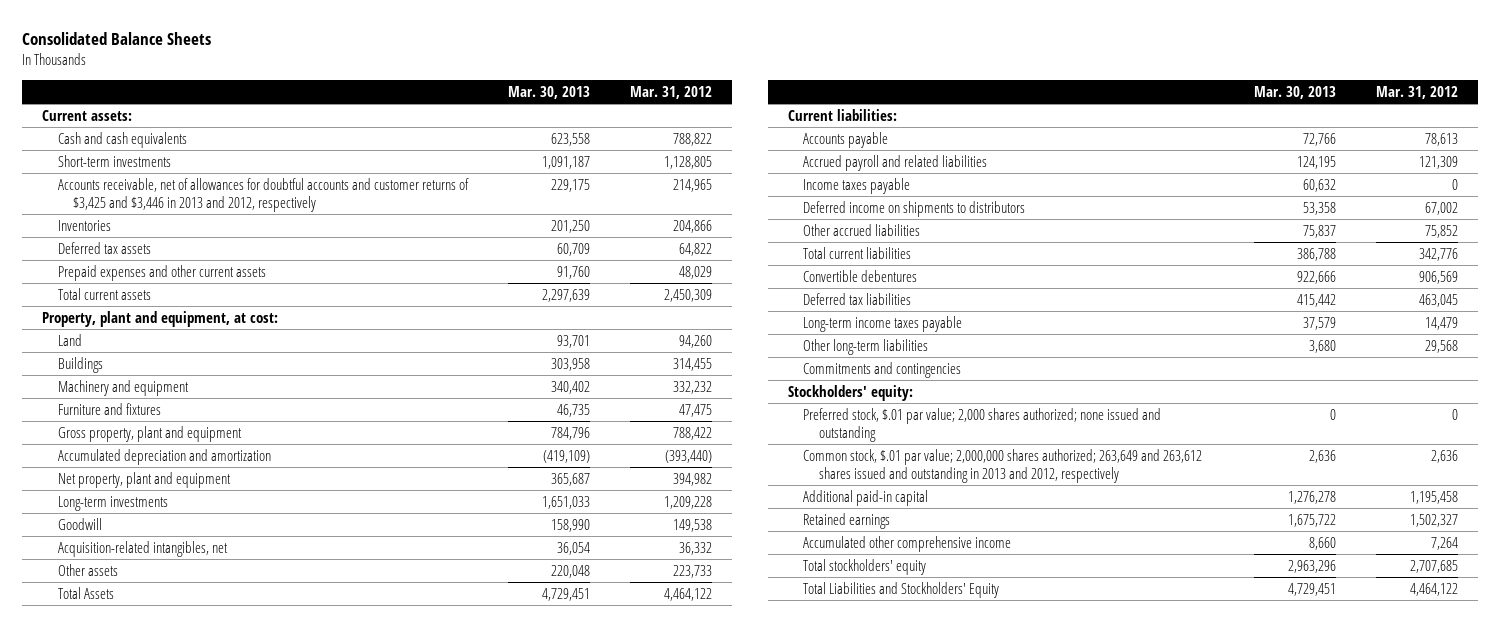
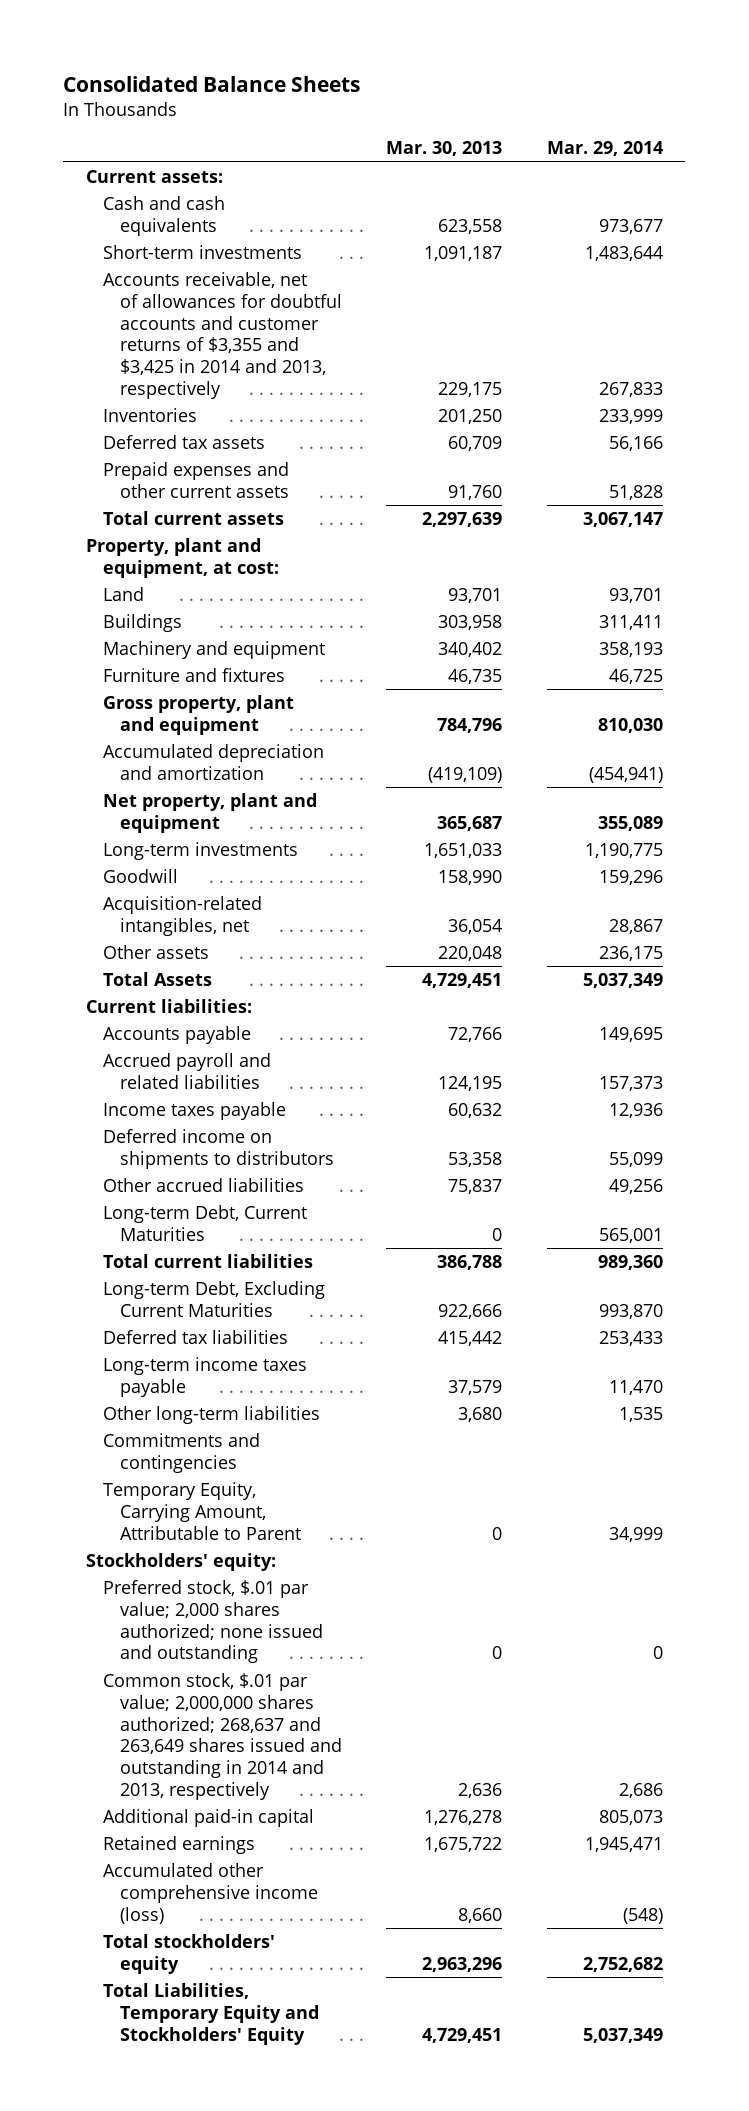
- | Mar. 30, 2013 | Mar. 31, 2012
+ | Mar. 30, 2013 | Mar. 29, 2014
- Accounts receivable, net of allowances for doubtful accounts and customer returns of $3,425 and $3,446 in 2013 and 2012, respectively | 229,175 | 214,965
+ Accounts receivable, net of allowances for doubtful accounts and customer returns of $3,355 and $3,425 in 2014 and 2013, respectively | 229,175 | 267,833
+ Long-term Debt, Current Maturities | 0 | 565,001
- Convertible debentures | 922,666 | 906,569
+ Long-term Debt, Excluding Current Maturities | 922,666 | 993,870
+ Temporary Equity, Carrying Amount, Attributable to Parent | 0 | 34,999
- Common stock, $.01 par value; 2,000,000 shares authorized; 263,649 and 263,612 shares issued and outstanding in 2013 and 2012, respectively | 2,636 | 2,636
+ Common stock, $.01 par value; 2,000,000 shares authorized; 268,637 and 263,649 shares issued and outstanding in 2014 and 2013, respectively | 2,636 | 2,686
- Accumulated other comprehensive income | 8,660 | 7,264
+ Accumulated other comprehensive income (loss) | 8,660 | (548)
- Total Liabilities and Stockholders' Equity | 4,729,451 | 4,464,122
+ Total Liabilities, Temporary Equity and Stockholders' Equity | 4,729,451 | 5,037,349

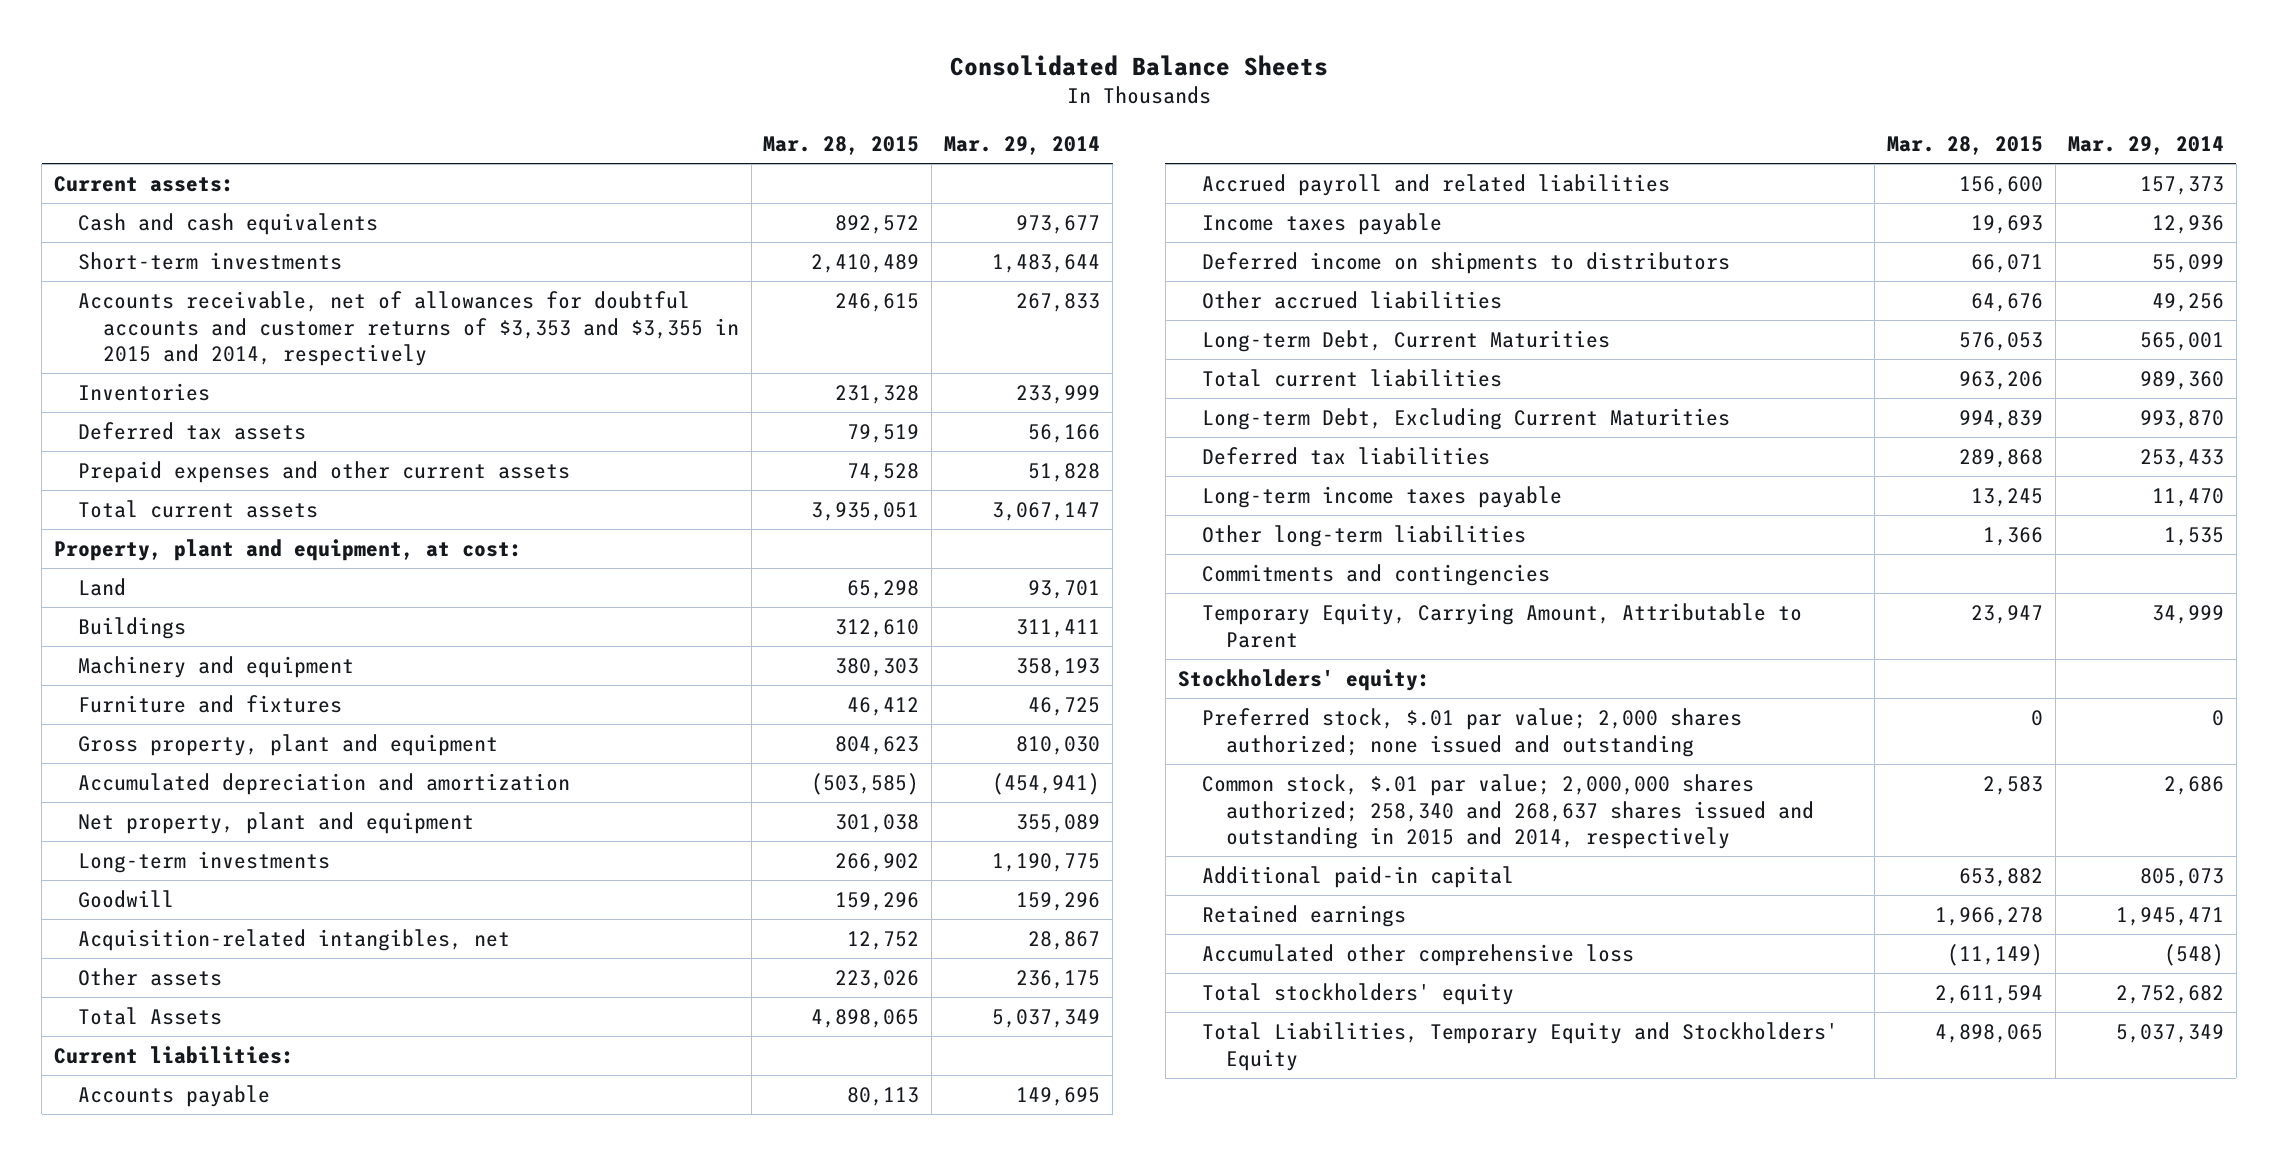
- | Mar. 30, 2013 | Mar. 29, 2014
+ | Mar. 28, 2015 | Mar. 29, 2014
- Accounts receivable, net of allowances for doubtful accounts and customer returns of $3,355 and $3,425 in 2014 and 2013, respectively | 229,175 | 267,833
+ Accounts receivable, net of allowances for doubtful accounts and customer returns of $3,353 and $3,355 in 2015 and 2014, respectively | 246,615 | 267,833
- Common stock, $.01 par value; 2,000,000 shares authorized; 268,637 and 263,649 shares issued and outstanding in 2014 and 2013, respectively | 2,636 | 2,686
+ Common stock, $.01 par value; 2,000,000 shares authorized; 258,340 and 268,637 shares issued and outstanding in 2015 and 2014, respectively | 2,583 | 2,686
- Accumulated other comprehensive income (loss) | 8,660 | (548)
+ Accumulated other comprehensive loss | (11,149) | (548)

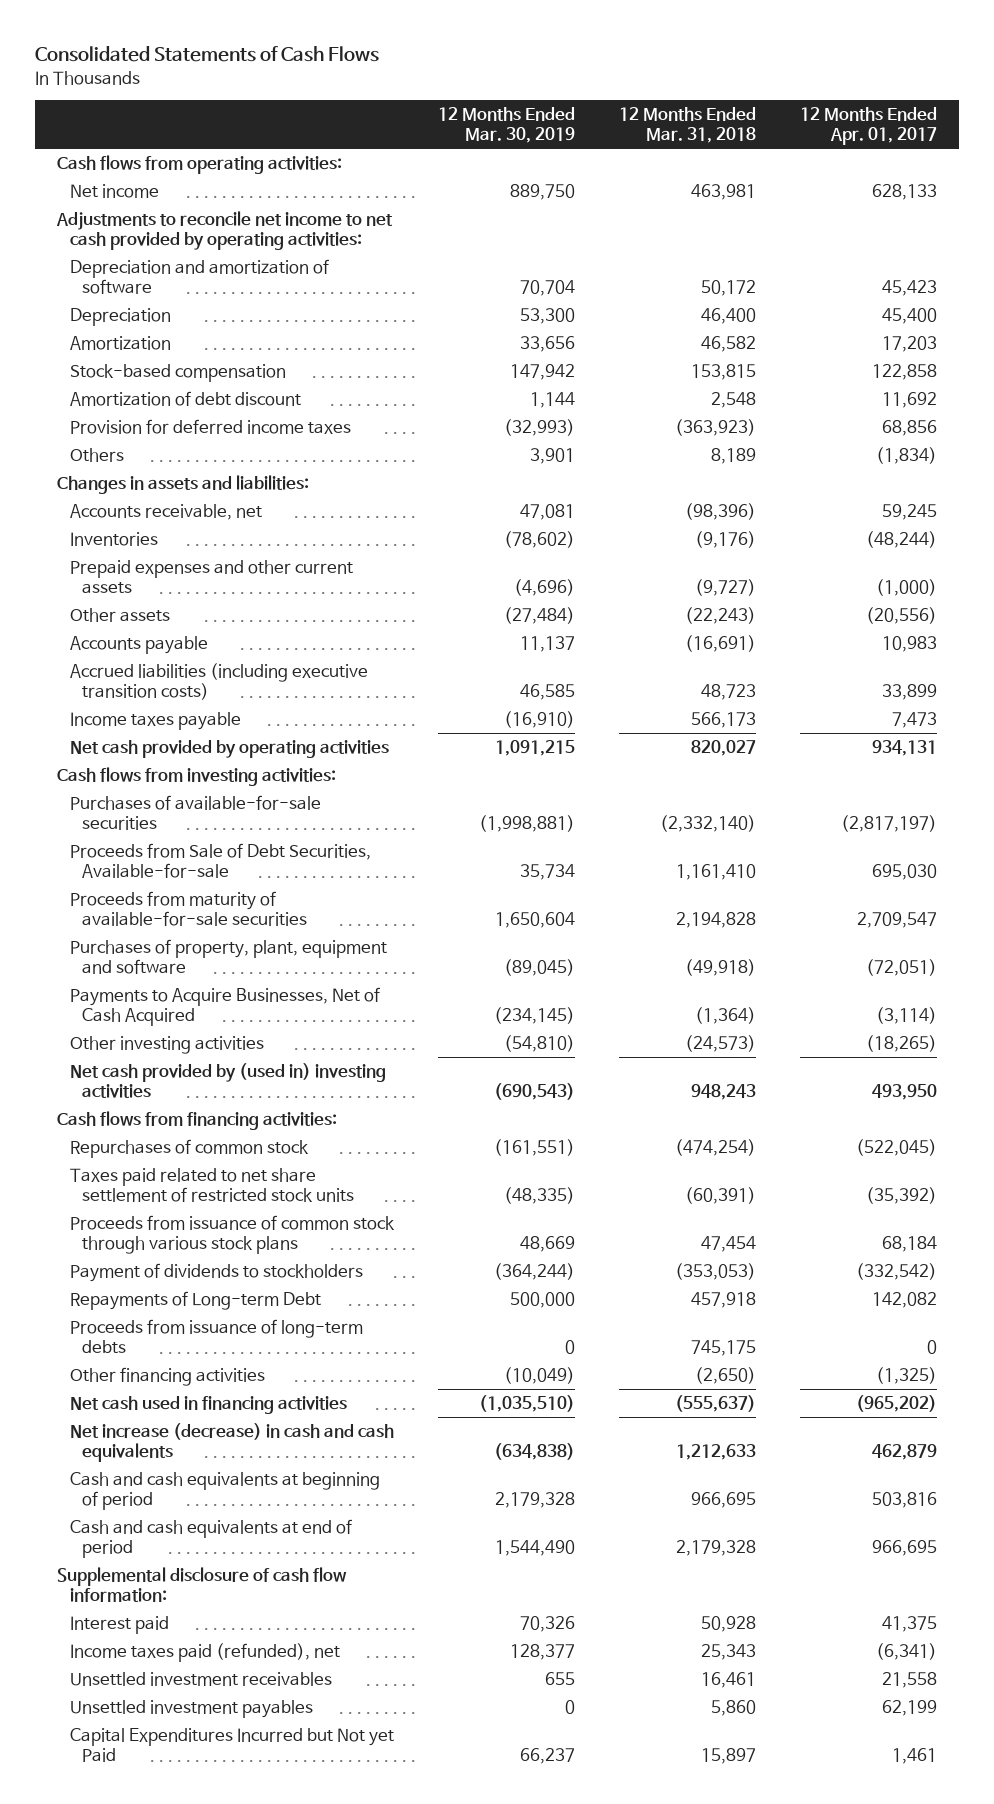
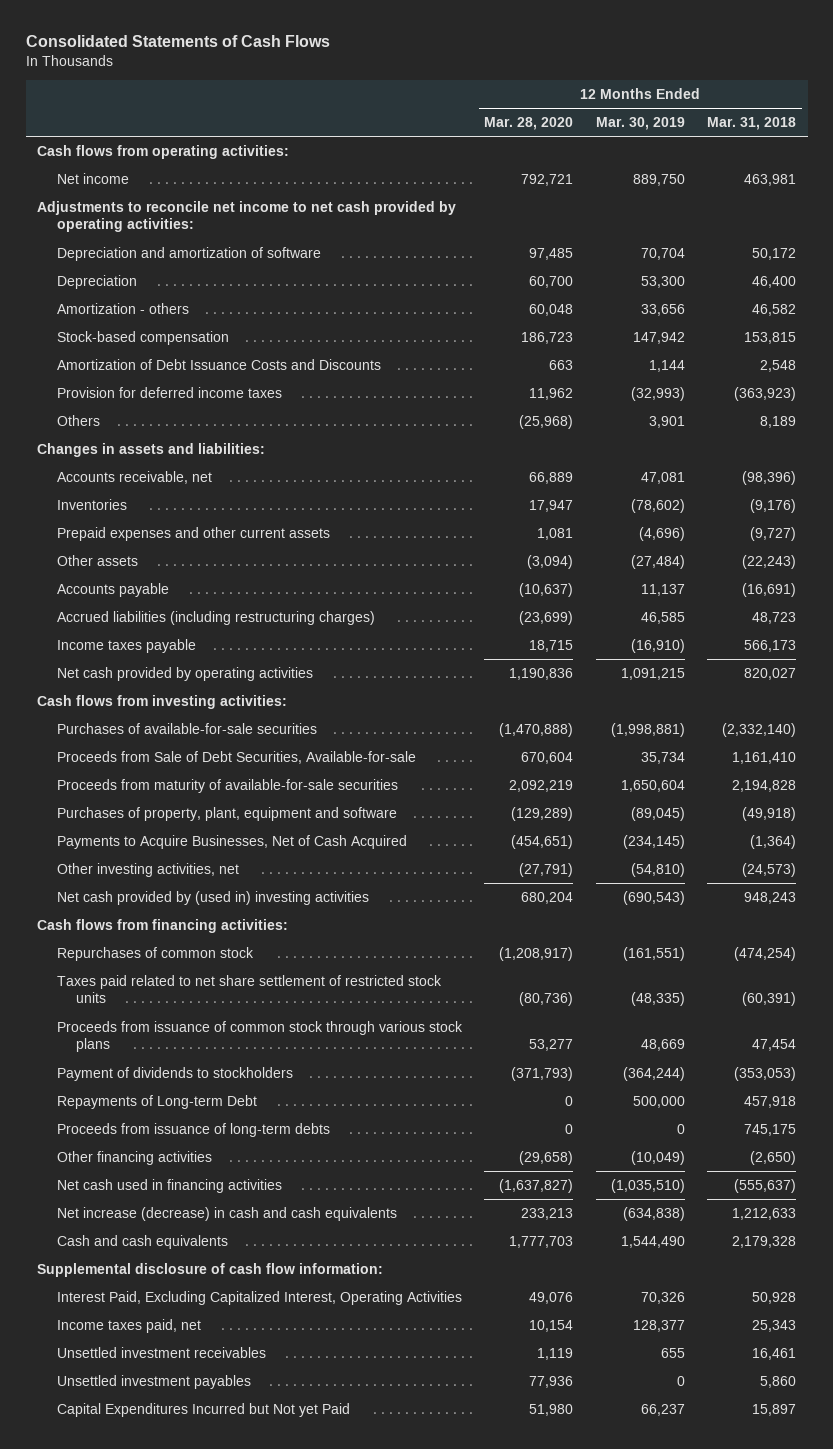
- | 12 Months Ended Mar. 30, 2019 | 12 Months Ended Mar. 31, 2018 | 12 Months Ended Apr. 01, 2017
+ | 12 Months Ended Mar. 28, 2020 | 12 Months Ended Mar. 30, 2019 | 12 Months Ended Mar. 31, 2018
- Amortization | 33,656 | 46,582 | 17,203
+ Amortization - others | 60,048 | 33,656 | 46,582
- Amortization of debt discount | 1,144 | 2,548 | 11,692
+ Amortization of Debt Issuance Costs and Discounts | 663 | 1,144 | 2,548
- Accrued liabilities (including executive transition costs) | 46,585 | 48,723 | 33,899
+ Accrued liabilities (including restructuring charges) | (23,699) | 46,585 | 48,723
- Other investing activities | (54,810) | (24,573) | (18,265)
+ Other investing activities, net | (27,791) | (54,810) | (24,573)
- Cash and cash equivalents at beginning of period | 2,179,328 | 966,695 | 503,816
- Cash and cash equivalents at end of period | 1,544,490 | 2,179,328 | 966,695
+ Cash and cash equivalents | 1,777,703 | 1,544,490 | 2,179,328
- Interest paid | 70,326 | 50,928 | 41,375
- Income taxes paid (refunded), net | 128,377 | 25,343 | (6,341)
+ Interest Paid, Excluding Capitalized Interest, Operating Activities | 49,076 | 70,326 | 50,928
+ Income taxes paid, net | 10,154 | 128,377 | 25,343

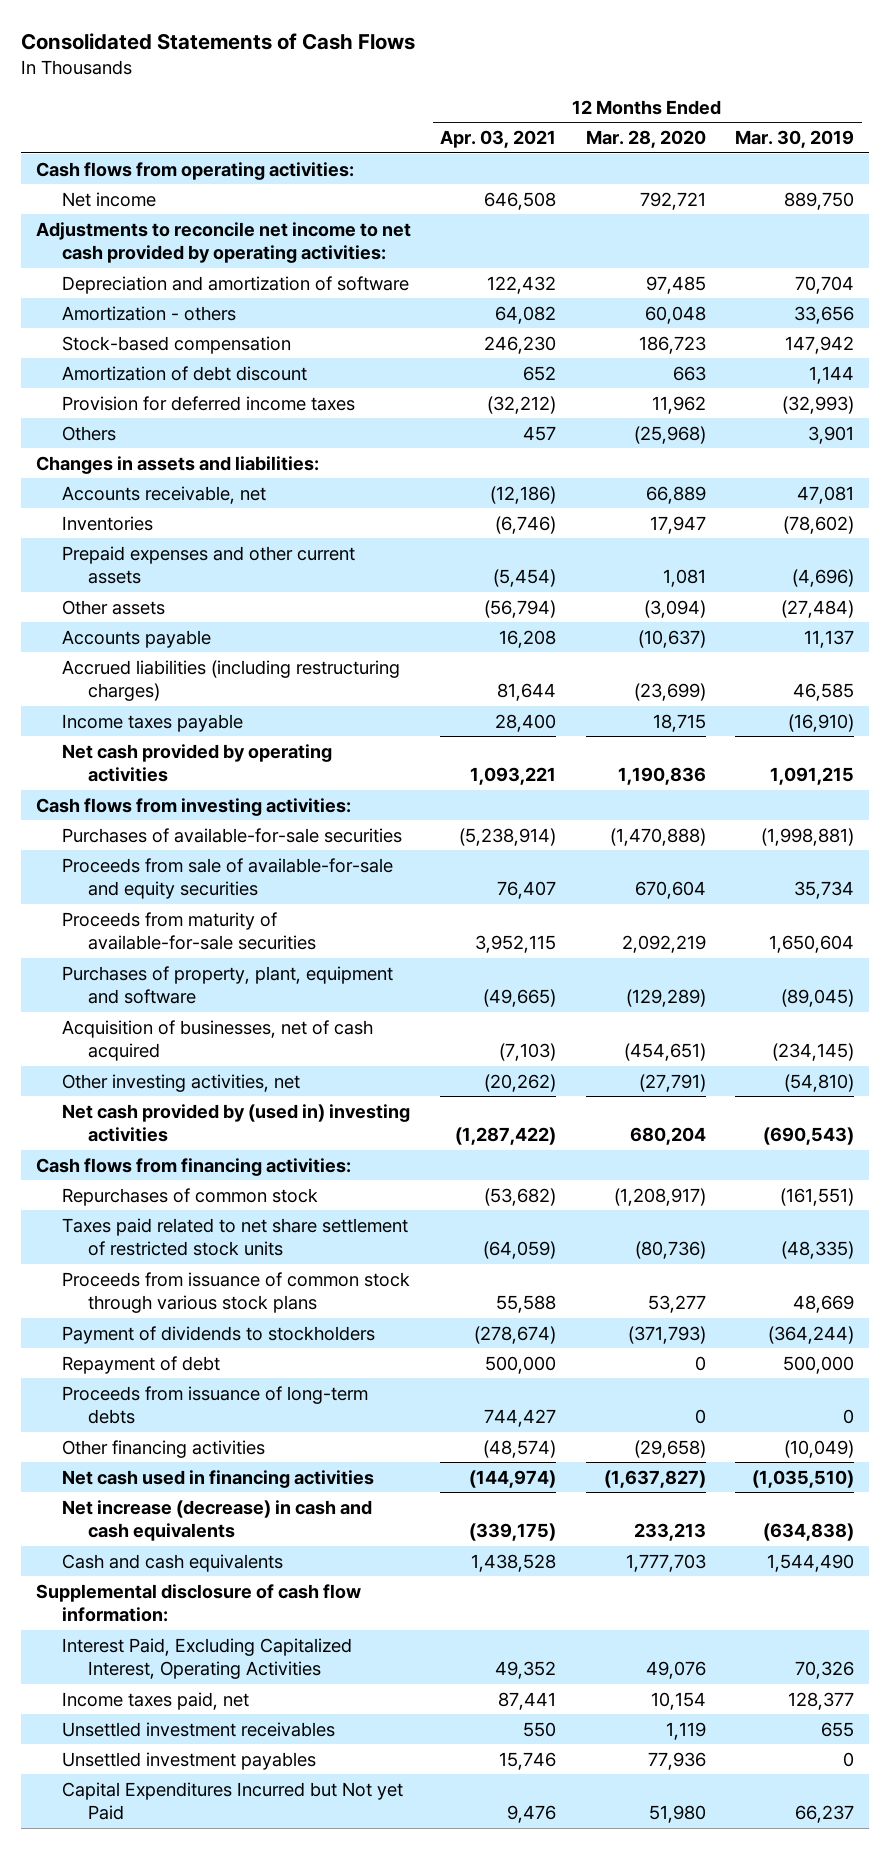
- | 12 Months Ended Mar. 28, 2020 | 12 Months Ended Mar. 30, 2019 | 12 Months Ended Mar. 31, 2018
+ | 12 Months Ended Apr. 03, 2021 | 12 Months Ended Mar. 28, 2020 | 12 Months Ended Mar. 30, 2019
- Depreciation | 60,700 | 53,300 | 46,400
- Amortization of Debt Issuance Costs and Discounts | 663 | 1,144 | 2,548
+ Amortization of debt discount | 652 | 663 | 1,144
- Proceeds from Sale of Debt Securities, Available-for-sale | 670,604 | 35,734 | 1,161,410
+ Proceeds from sale of available-for-sale and equity securities | 76,407 | 670,604 | 35,734
- Payments to Acquire Businesses, Net of Cash Acquired | (454,651) | (234,145) | (1,364)
+ Acquisition of businesses, net of cash acquired | (7,103) | (454,651) | (234,145)
- Repayments of Long-term Debt | 0 | 500,000 | 457,918
+ Repayment of debt | 500,000 | 0 | 500,000

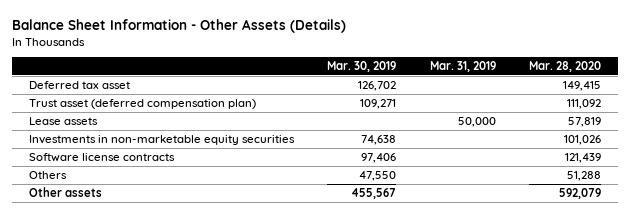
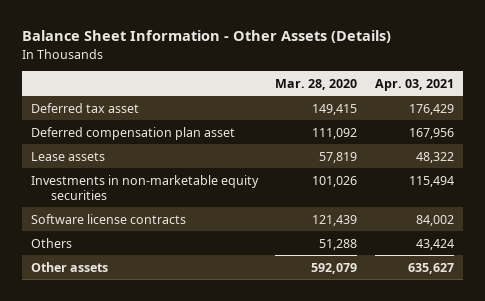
- | Mar. 30, 2019 | Mar. 31, 2019 | Mar. 28, 2020
+ | Mar. 28, 2020 | Apr. 03, 2021
- Trust asset (deferred compensation plan) | 109,271 | | 111,092
+ Deferred compensation plan asset | 111,092 | 167,956

